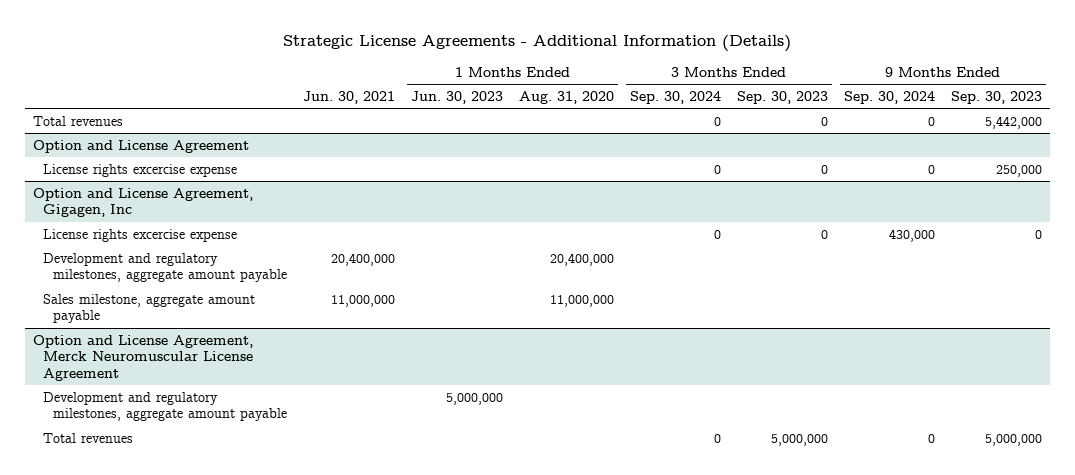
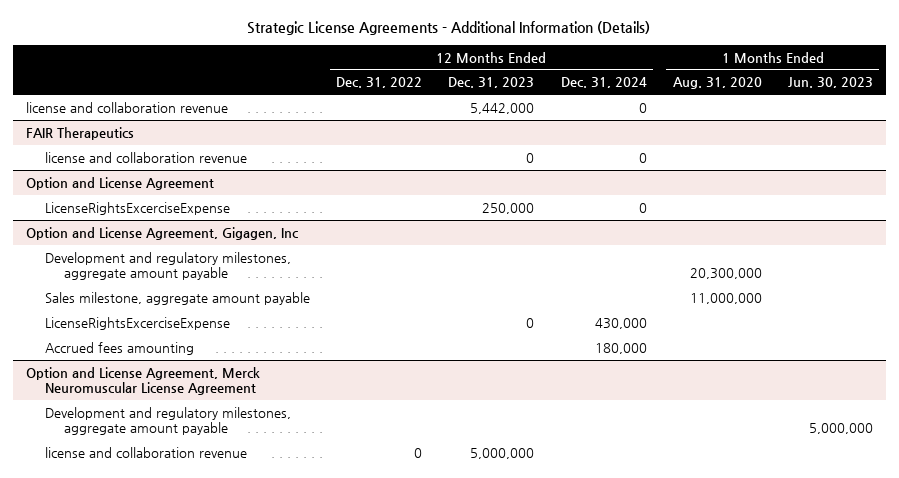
- | Jun. 30, 2021 | 1 Months Ended Jun. 30, 2023 | 1 Months Ended Aug. 31, 2020 | 3 Months Ended Sep. 30, 2024 | 3 Months Ended Sep. 30, 2023 | 9 Months Ended Sep. 30, 2024 | 9 Months Ended Sep. 30, 2023
+ | 12 Months Ended Dec. 31, 2022 | 12 Months Ended Dec. 31, 2023 | 12 Months Ended Dec. 31, 2024 | 1 Months Ended Aug. 31, 2020 | 1 Months Ended Jun. 30, 2023
- Total revenues | | | | 0 | 0 | 0 | 5,442,000
+ license and collaboration revenue | | 5,442,000 | 0 | |
+ FAIR Therapeutics
+ license and collaboration revenue | | 0 | 0 | |
@ Option and License Agreement
- License rights excercise expense | | | | 0 | 0 | 0 | 250,000
+ LicenseRightsExcerciseExpense | | 250,000 | 0 | |
@ Option and License Agreement, Gigagen, Inc
- License rights excercise expense | | | | 0 | 0 | 430,000 | 0
- Development and regulatory milestones, aggregate amount payable | 20,400,000 | | 20,400,000 | | | |
+ Development and regulatory milestones, aggregate amount payable | | | | 20,300,000 |
+ LicenseRightsExcerciseExpense | | 0 | 430,000 | |
+ Accrued fees amounting | | | 180,000 | |
@ Option and License Agreement, Merck Neuromuscular License Agreement
- Total revenues | | | | 0 | 5,000,000 | 0 | 5,000,000
+ license and collaboration revenue | 0 | 5,000,000 | | |

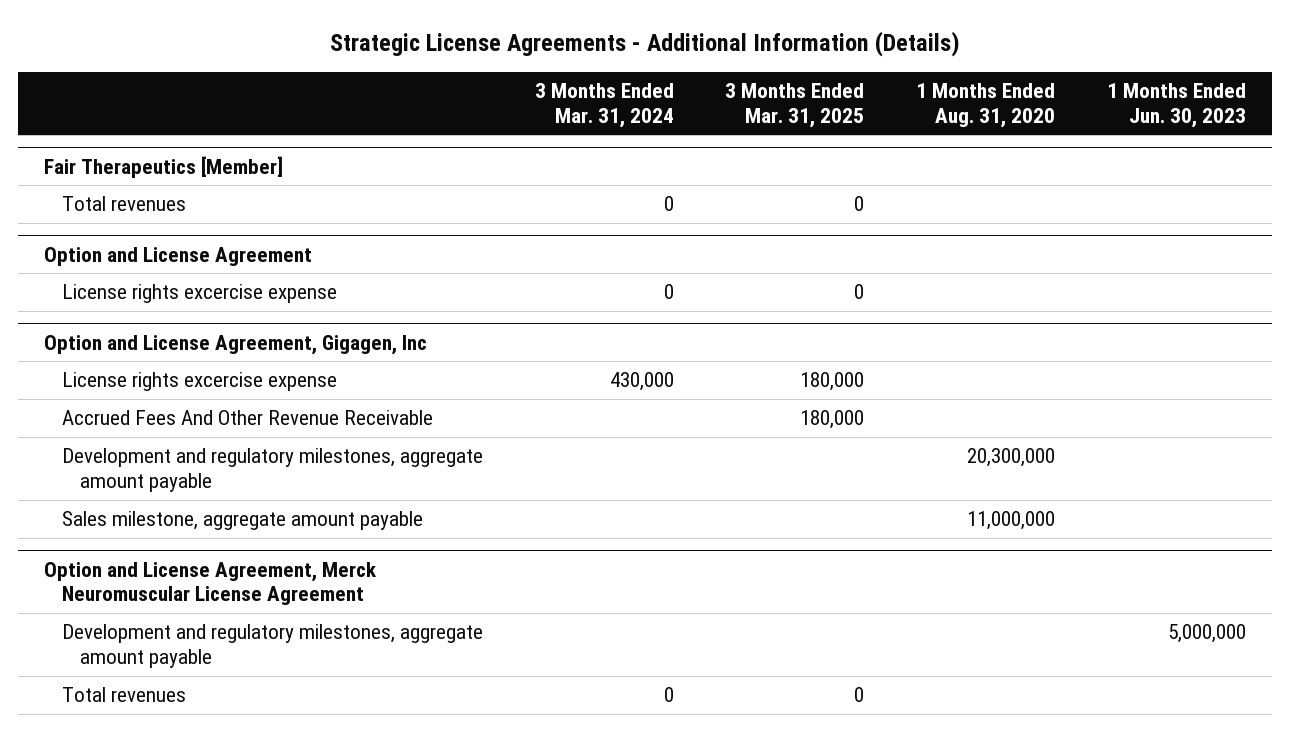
- | 12 Months Ended Dec. 31, 2022 | 12 Months Ended Dec. 31, 2023 | 12 Months Ended Dec. 31, 2024 | 1 Months Ended Aug. 31, 2020 | 1 Months Ended Jun. 30, 2023
+ | 3 Months Ended Mar. 31, 2024 | 3 Months Ended Mar. 31, 2025 | 1 Months Ended Aug. 31, 2020 | 1 Months Ended Jun. 30, 2023
- license and collaboration revenue | | 5,442,000 | 0 | |
- FAIR Therapeutics
- license and collaboration revenue | | 0 | 0 | |
+ Fair Therapeutics [Member]
+ Total revenues | 0 | 0 | |
@ Option and License Agreement
- LicenseRightsExcerciseExpense | | 250,000 | 0 | |
+ License rights excercise expense | 0 | 0 | |
@ Option and License Agreement, Gigagen, Inc
+ License rights excercise expense | 430,000 | 180,000 | |
+ Accrued Fees And Other Revenue Receivable | | 180,000 | |
- LicenseRightsExcerciseExpense | | 0 | 430,000 | |
- Accrued fees amounting | | | 180,000 | |
@ Option and License Agreement, Merck Neuromuscular License Agreement
- license and collaboration revenue | 0 | 5,000,000 | | |
+ Total revenues | 0 | 0 | |

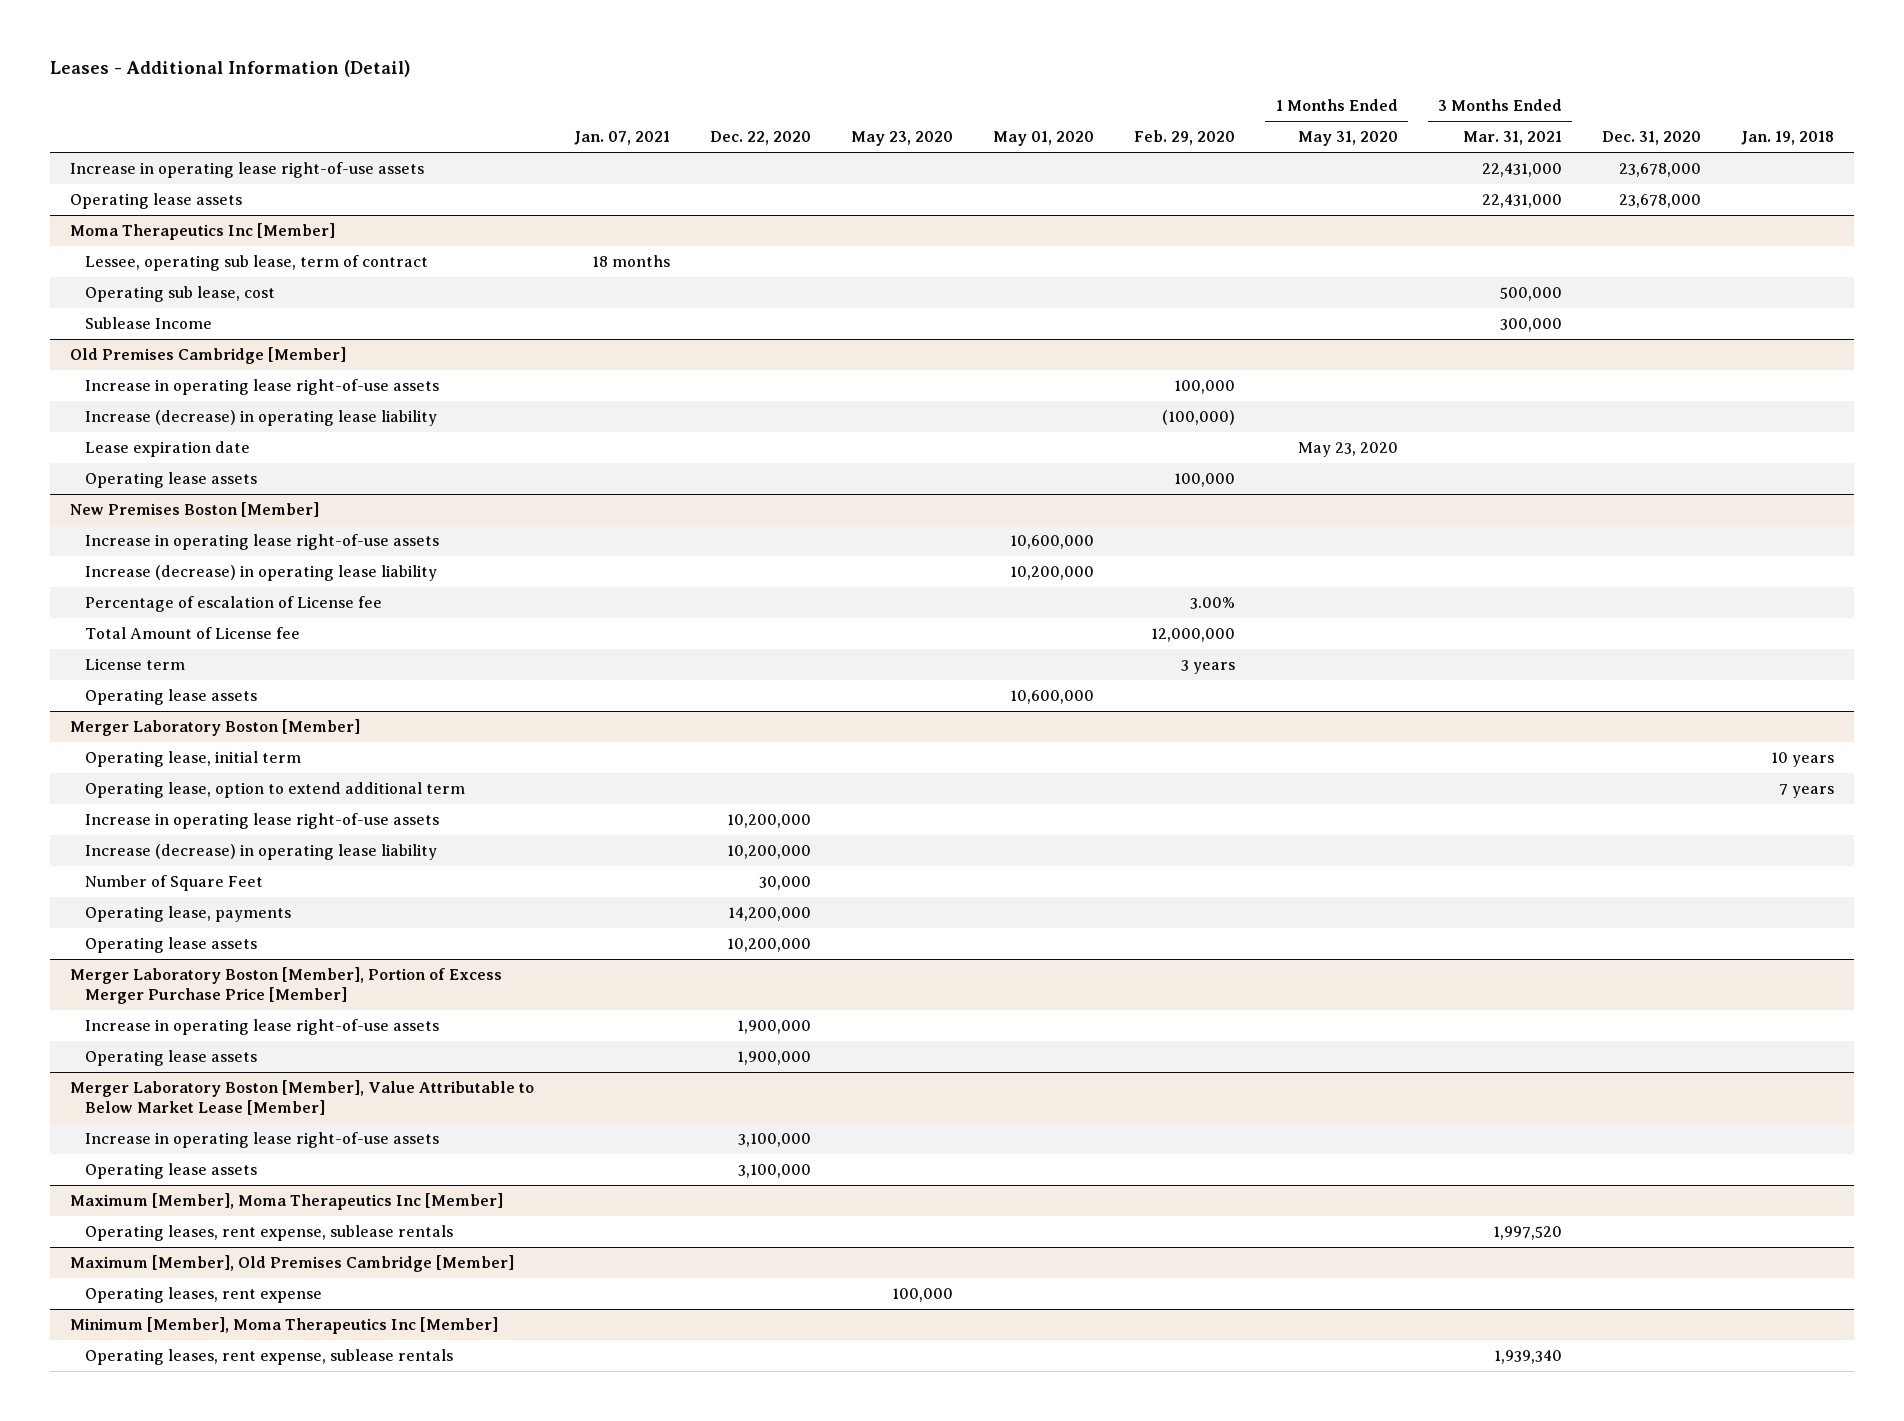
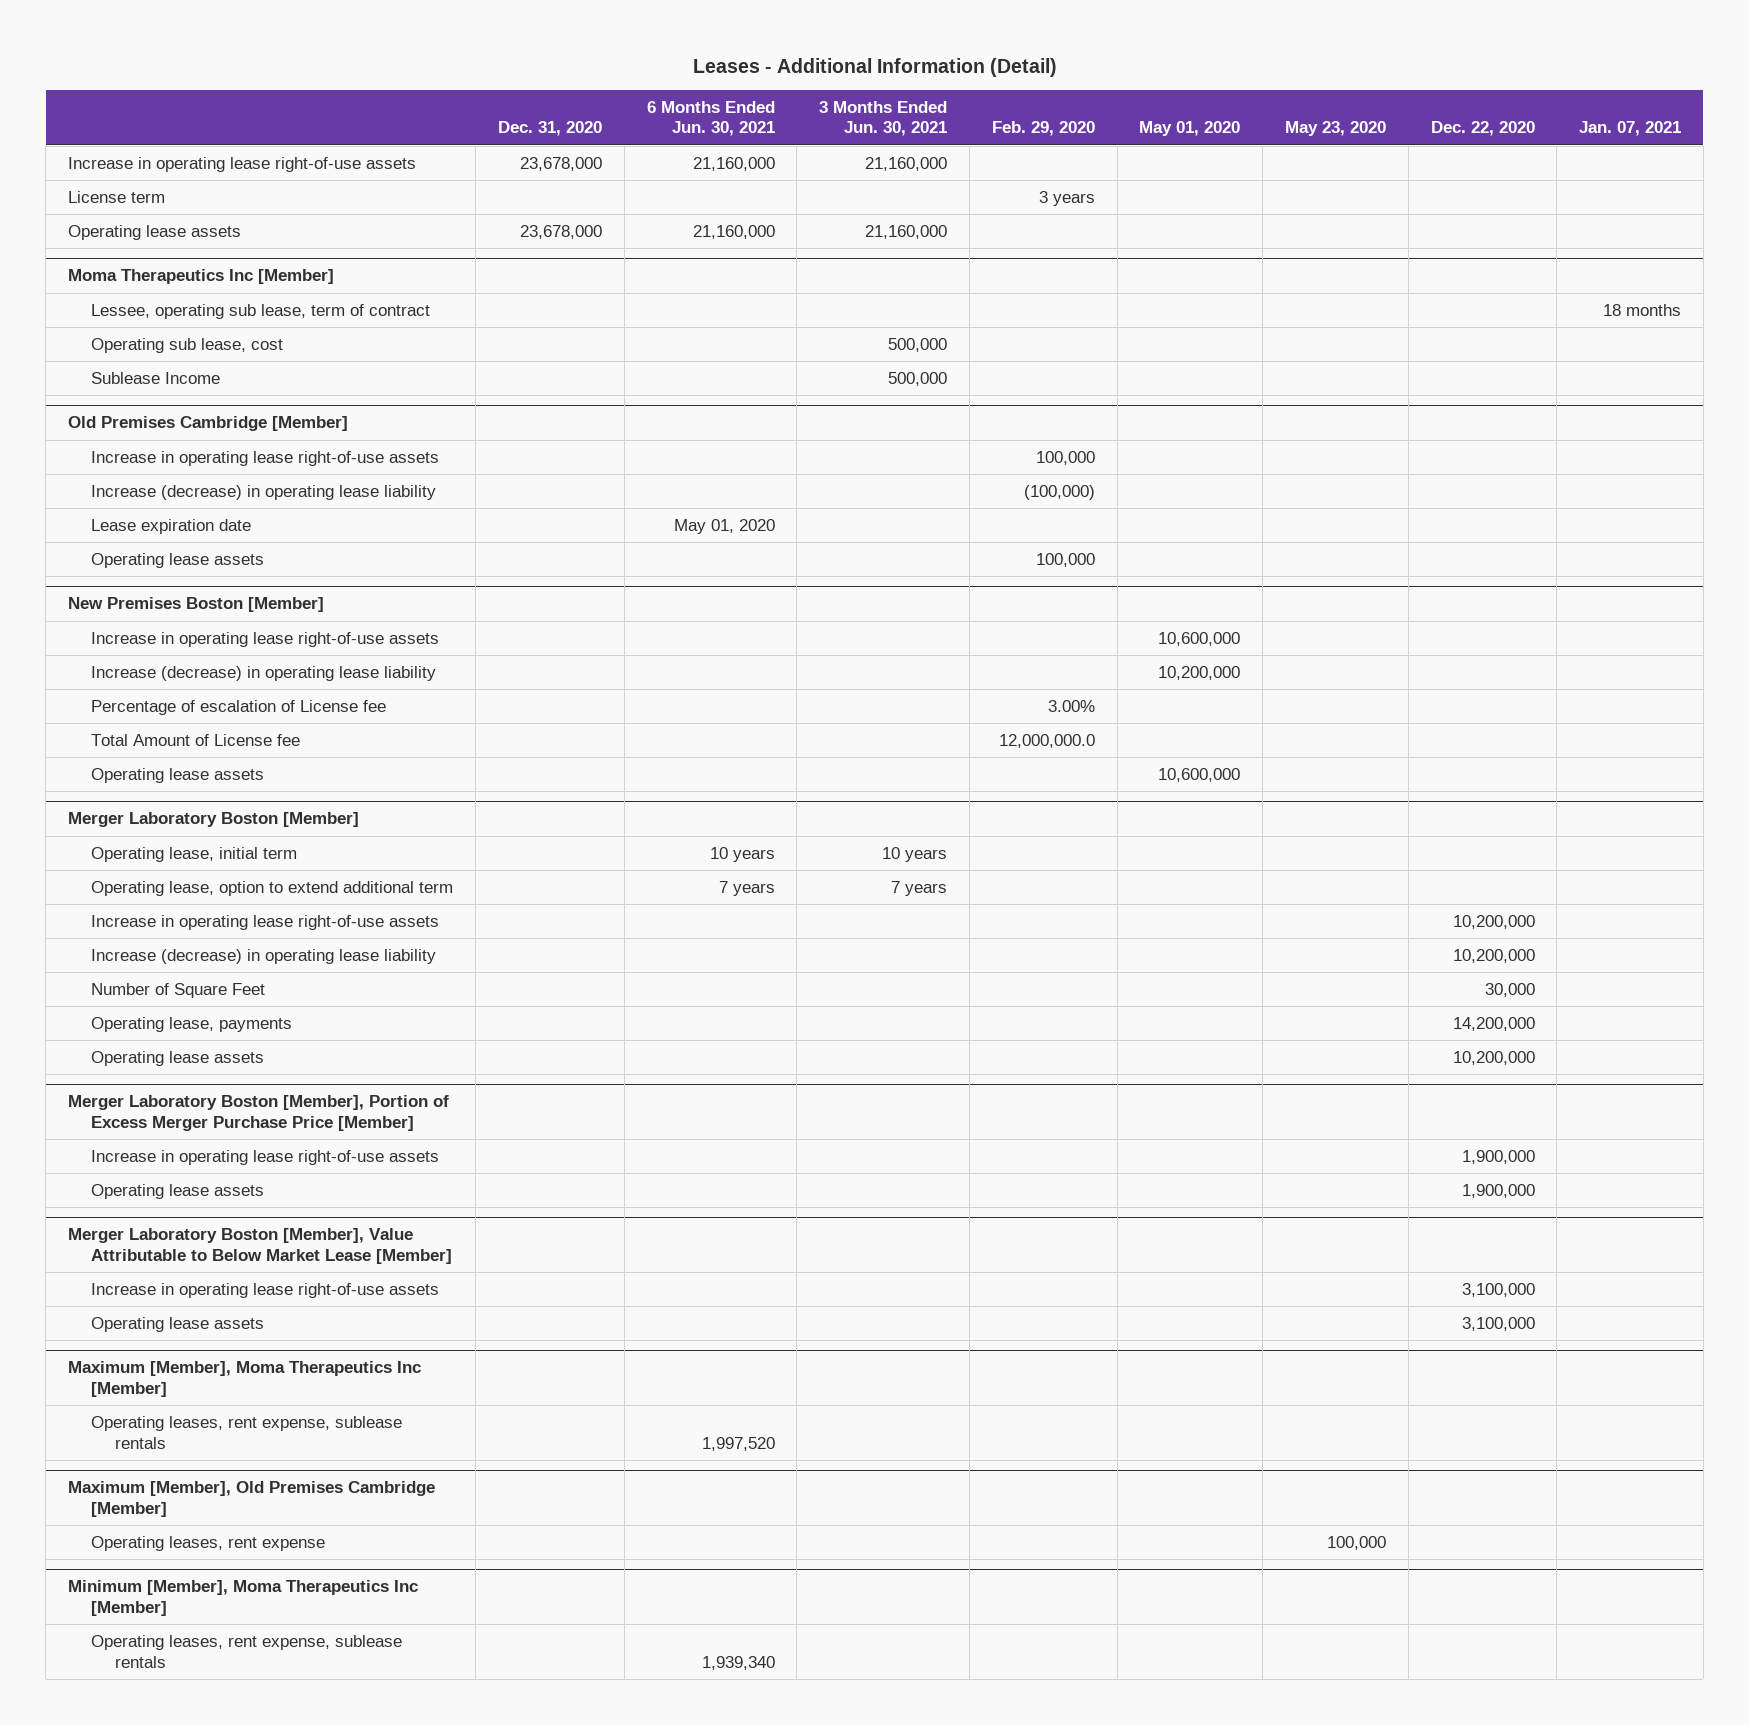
- | Jan. 07, 2021 | Dec. 22, 2020 | May 23, 2020 | May 01, 2020 | Feb. 29, 2020 | 1 Months Ended May 31, 2020 | 3 Months Ended Mar. 31, 2021 | Dec. 31, 2020 | Jan. 19, 2018
+ | Dec. 31, 2020 | 6 Months Ended Jun. 30, 2021 | 3 Months Ended Jun. 30, 2021 | Feb. 29, 2020 | May 01, 2020 | May 23, 2020 | Dec. 22, 2020 | Jan. 07, 2021
+ License term | | | | 3 years | | | |
@ New Premises Boston [Member]
- Total Amount of License fee | | | | | 12,000,000 | | | |
- License term | | | | | 3 years | | | |
+ Total Amount of License fee | | | | 12,000,000.0 | | | |

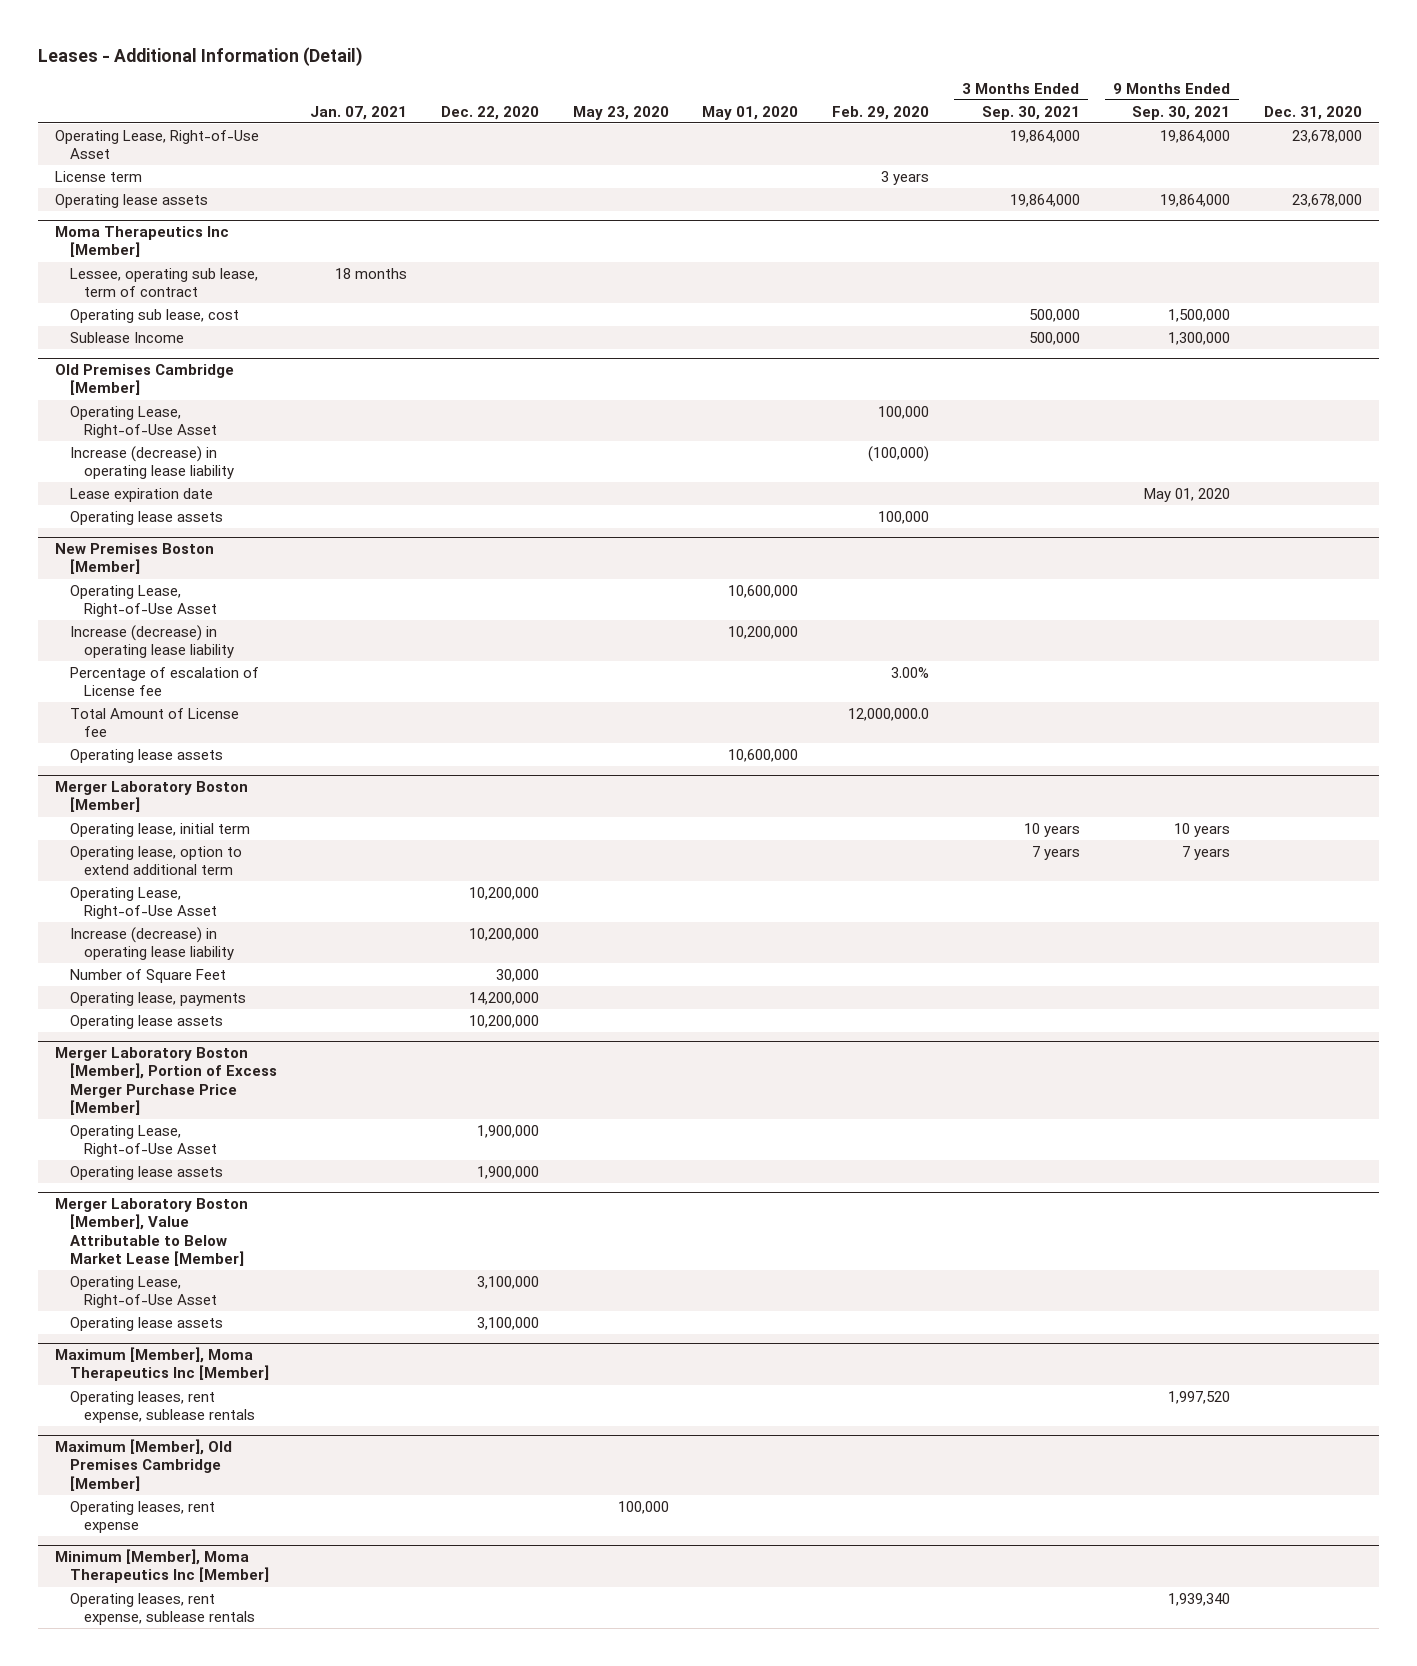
- | Dec. 31, 2020 | 6 Months Ended Jun. 30, 2021 | 3 Months Ended Jun. 30, 2021 | Feb. 29, 2020 | May 01, 2020 | May 23, 2020 | Dec. 22, 2020 | Jan. 07, 2021
+ | Jan. 07, 2021 | Dec. 22, 2020 | May 23, 2020 | May 01, 2020 | Feb. 29, 2020 | 3 Months Ended Sep. 30, 2021 | 9 Months Ended Sep. 30, 2021 | Dec. 31, 2020
- Increase in operating lease right-of-use assets | 23,678,000 | 21,160,000 | 21,160,000 | | | | |
+ Operating Lease, Right-of-Use Asset | | | | | | 19,864,000 | 19,864,000 | 23,678,000
@ Old Premises Cambridge [Member]
- Increase in operating lease right-of-use assets | | | | 100,000 | | | |
+ Operating Lease, Right-of-Use Asset | | | | | 100,000 | | |
@ New Premises Boston [Member]
- Increase in operating lease right-of-use assets | | | | | 10,600,000 | | |
+ Operating Lease, Right-of-Use Asset | | | | 10,600,000 | | | |
@ Merger Laboratory Boston [Member]
- Increase in operating lease right-of-use assets | | | | | | | 10,200,000 |
+ Operating Lease, Right-of-Use Asset | | 10,200,000 | | | | | |
@ Merger Laboratory Boston [Member], Portion of Excess Merger Purchase Price [Member]
- Increase in operating lease right-of-use assets | | | | | | | 1,900,000 |
+ Operating Lease, Right-of-Use Asset | | 1,900,000 | | | | | |
@ Merger Laboratory Boston [Member], Value Attributable to Below Market Lease [Member]
- Increase in operating lease right-of-use assets | | | | | | | 3,100,000 |
+ Operating Lease, Right-of-Use Asset | | 3,100,000 | | | | | |

